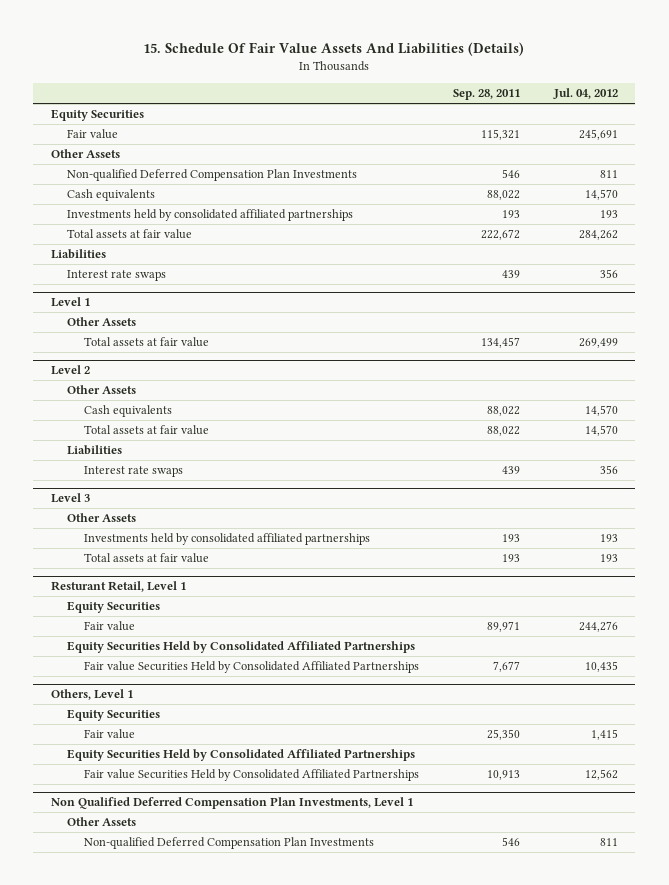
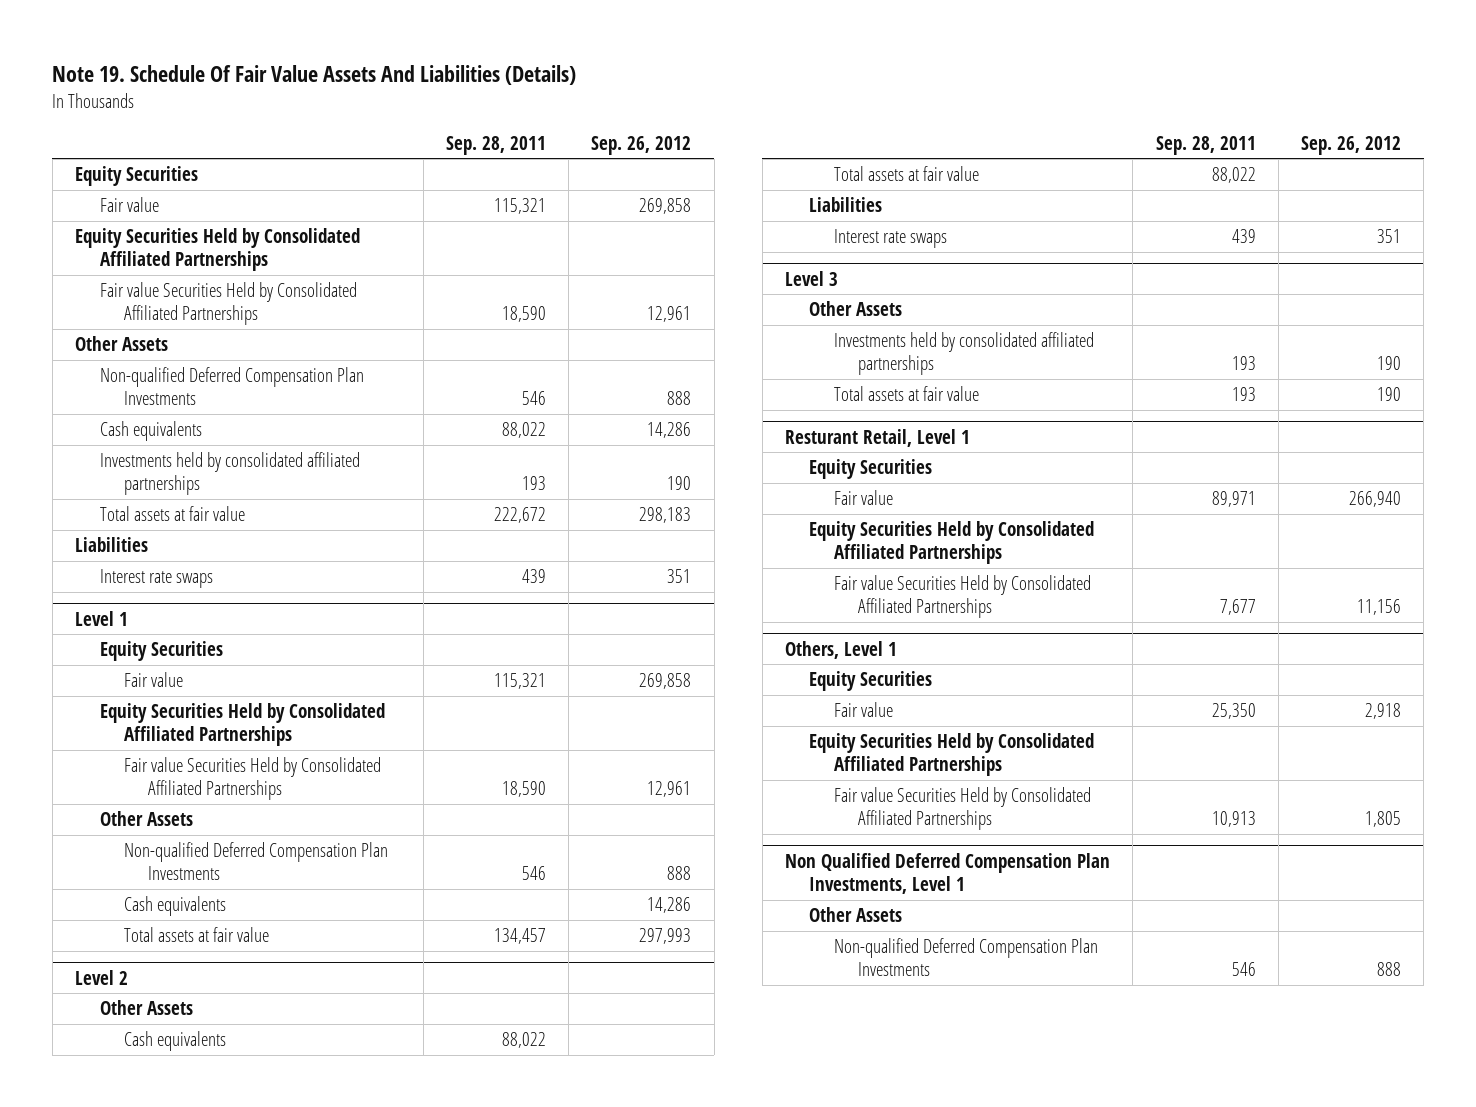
- 15. Schedule Of Fair Value Assets And Liabilities (Details)
+ Note 19. Schedule Of Fair Value Assets And Liabilities (Details)
- | Sep. 28, 2011 | Jul. 04, 2012
+ | Sep. 28, 2011 | Sep. 26, 2012
+ Equity Securities Held by Consolidated Affiliated Partnerships
+ Fair value Securities Held by Consolidated Affiliated Partnerships | 18,590 | 12,961
@ Level 1
+ Equity Securities
+ Fair value | 115,321 | 269,858
+ Equity Securities Held by Consolidated Affiliated Partnerships
+ Fair value Securities Held by Consolidated Affiliated Partnerships | 18,590 | 12,961
+ Non-qualified Deferred Compensation Plan Investments | 546 | 888
+ Cash equivalents | | 14,286

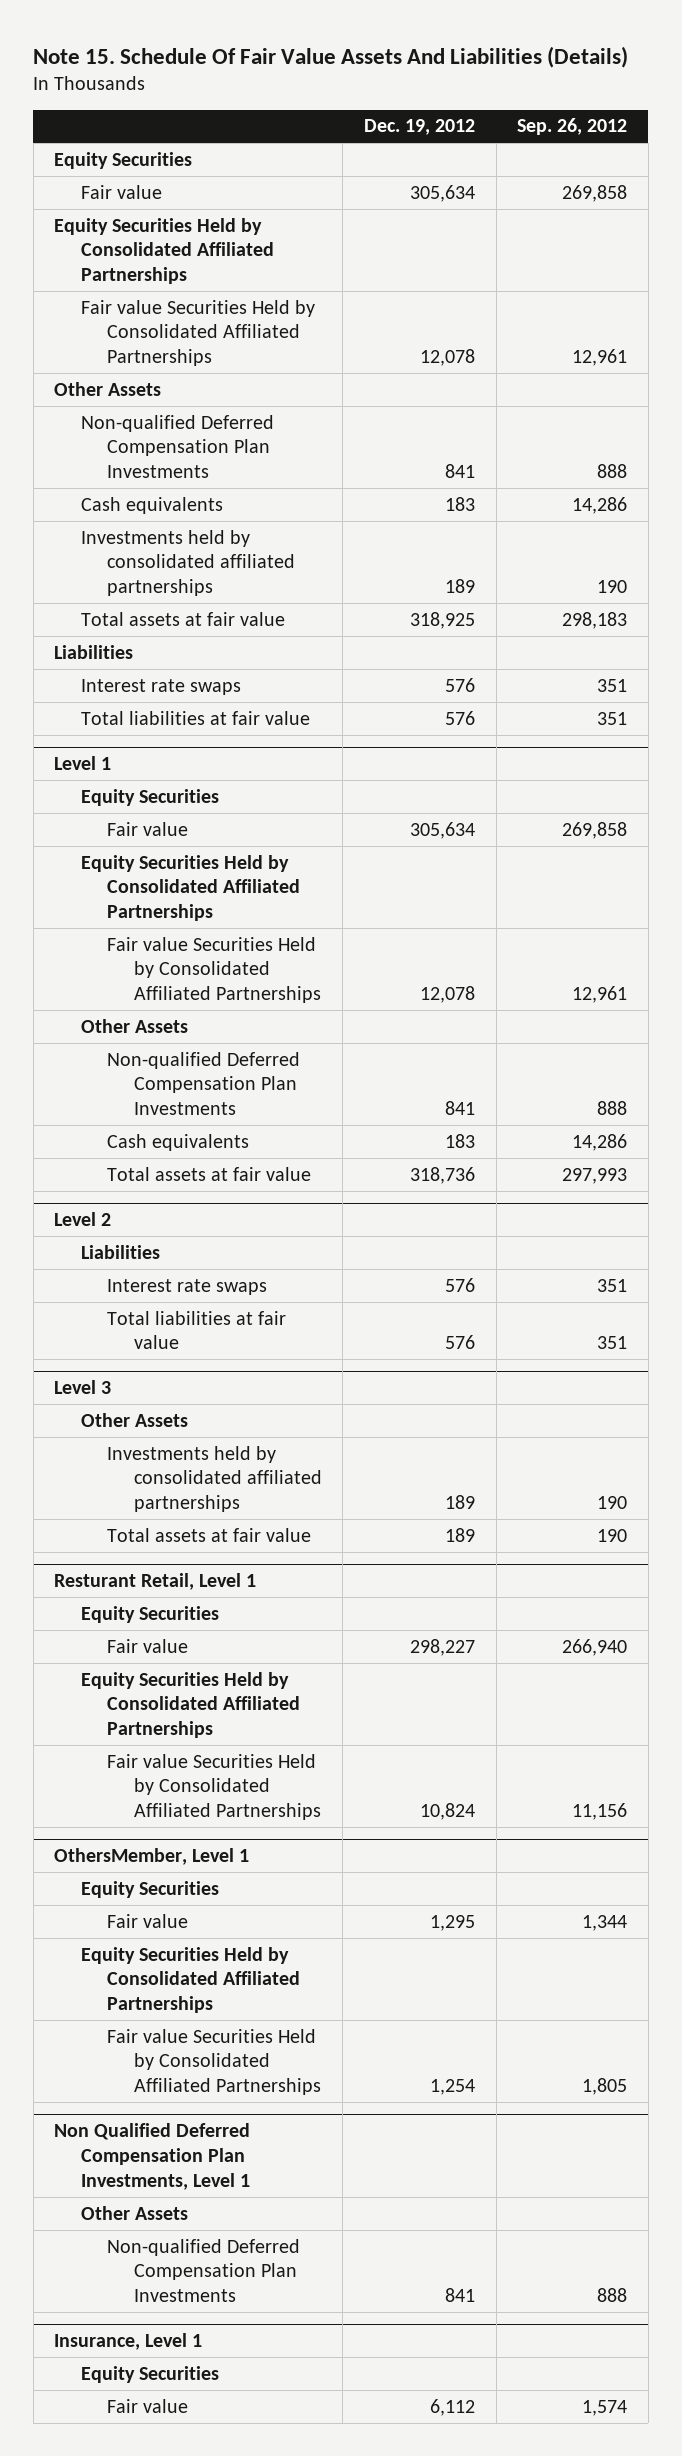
- Note 19. Schedule Of Fair Value Assets And Liabilities (Details)
+ Note 15. Schedule Of Fair Value Assets And Liabilities (Details)
- | Sep. 28, 2011 | Sep. 26, 2012
+ | Dec. 19, 2012 | Sep. 26, 2012
+ Total liabilities at fair value | 576 | 351
@ Level 2
- Other Assets
- Cash equivalents | 88,022 |
- Total assets at fair value | 88,022 |
+ Total liabilities at fair value | 576 | 351
- Others, Level 1
+ OthersMember, Level 1
- Fair value | 25,350 | 2,918
+ Fair value | 1,295 | 1,344
+ Insurance, Level 1
+ Equity Securities
+ Fair value | 6,112 | 1,574

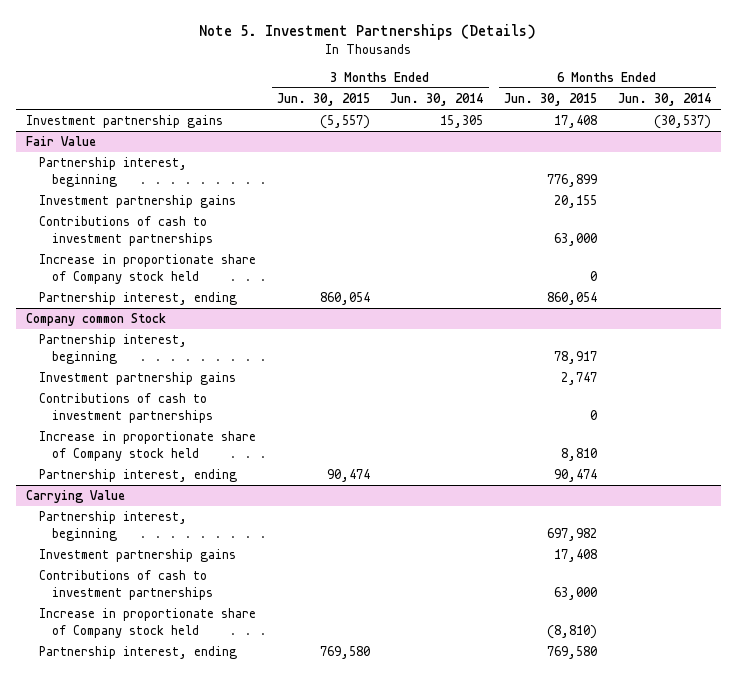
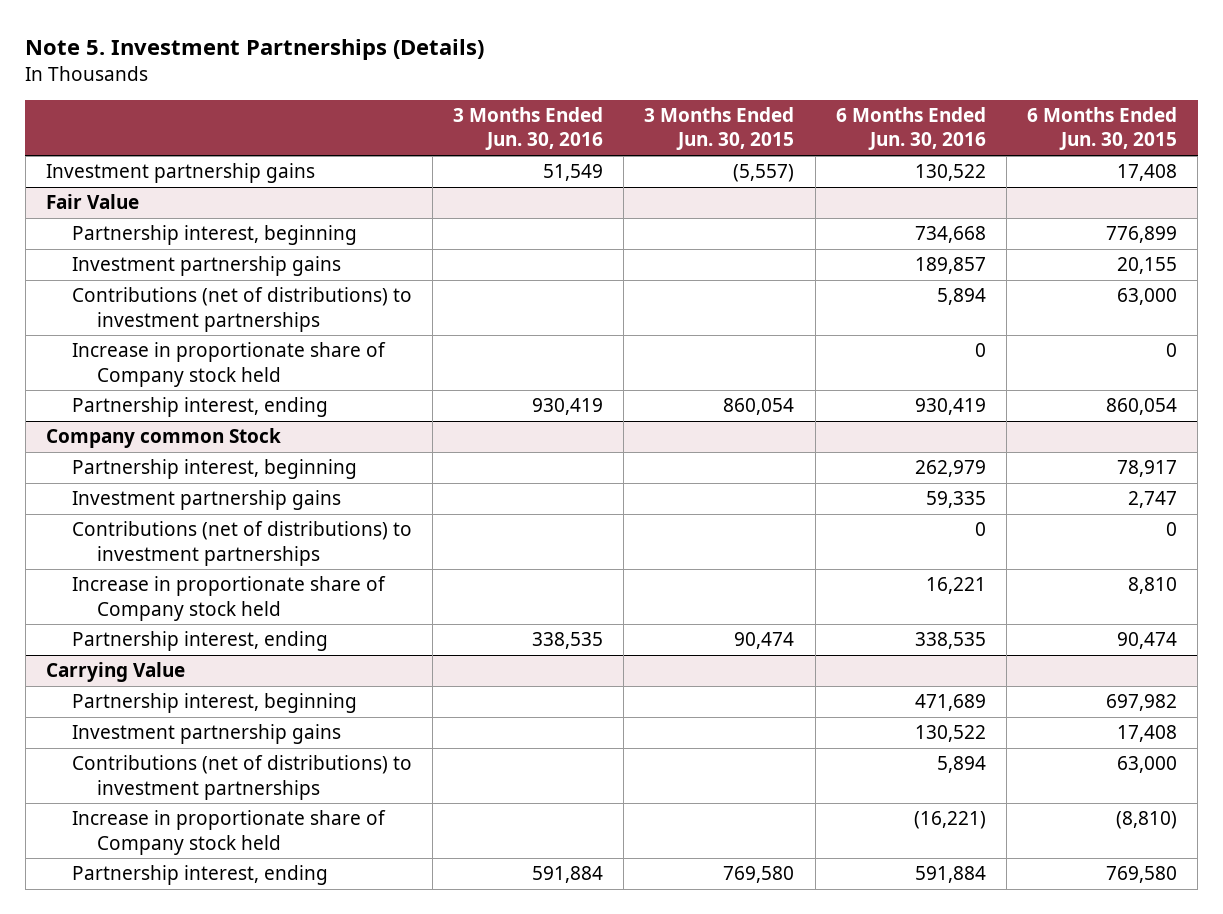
- | 3 Months Ended Jun. 30, 2015 | 3 Months Ended Jun. 30, 2014 | 6 Months Ended Jun. 30, 2015 | 6 Months Ended Jun. 30, 2014
+ | 3 Months Ended Jun. 30, 2016 | 3 Months Ended Jun. 30, 2015 | 6 Months Ended Jun. 30, 2016 | 6 Months Ended Jun. 30, 2015
@ Fair Value
- Contributions of cash to investment partnerships | | | 63,000 |
+ Contributions (net of distributions) to investment partnerships | | | 5,894 | 63,000
@ Company common Stock
- Contributions of cash to investment partnerships | | | 0 |
+ Contributions (net of distributions) to investment partnerships | | | 0 | 0
@ Carrying Value
- Contributions of cash to investment partnerships | | | 63,000 |
+ Contributions (net of distributions) to investment partnerships | | | 5,894 | 63,000

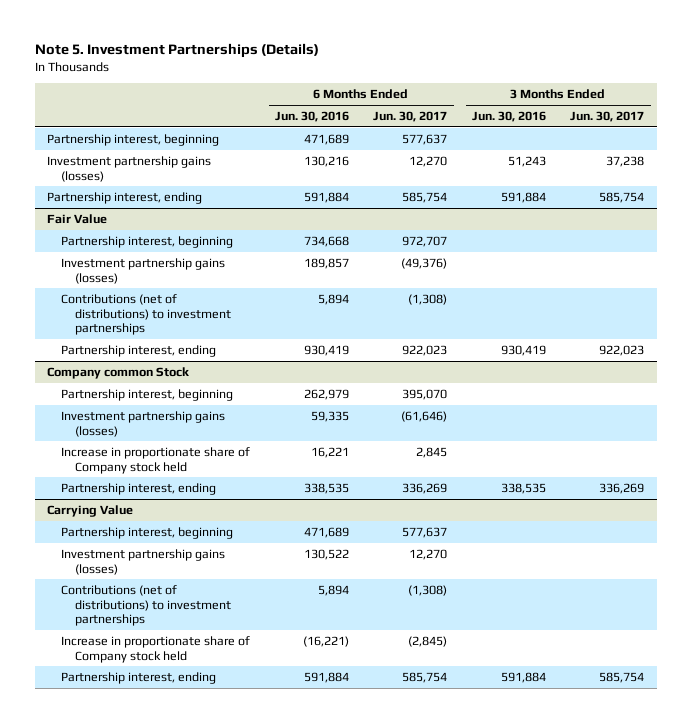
- | 3 Months Ended Jun. 30, 2016 | 3 Months Ended Jun. 30, 2015 | 6 Months Ended Jun. 30, 2016 | 6 Months Ended Jun. 30, 2015
+ | 6 Months Ended Jun. 30, 2016 | 6 Months Ended Jun. 30, 2017 | 3 Months Ended Jun. 30, 2016 | 3 Months Ended Jun. 30, 2017
- Investment partnership gains | 51,549 | (5,557) | 130,522 | 17,408
+ Partnership interest, beginning | 471,689 | 577,637 | |
+ Investment partnership gains (losses) | 130,216 | 12,270 | 51,243 | 37,238
+ Partnership interest, ending | 591,884 | 585,754 | 591,884 | 585,754
@ Fair Value
- Investment partnership gains | | | 189,857 | 20,155
+ Investment partnership gains (losses) | 189,857 | (49,376) | |
- Increase in proportionate share of Company stock held | | | 0 | 0
@ Company common Stock
- Investment partnership gains | | | 59,335 | 2,747
- Contributions (net of distributions) to investment partnerships | | | 0 | 0
+ Investment partnership gains (losses) | 59,335 | (61,646) | |
@ Carrying Value
- Investment partnership gains | | | 130,522 | 17,408
+ Investment partnership gains (losses) | 130,522 | 12,270 | |

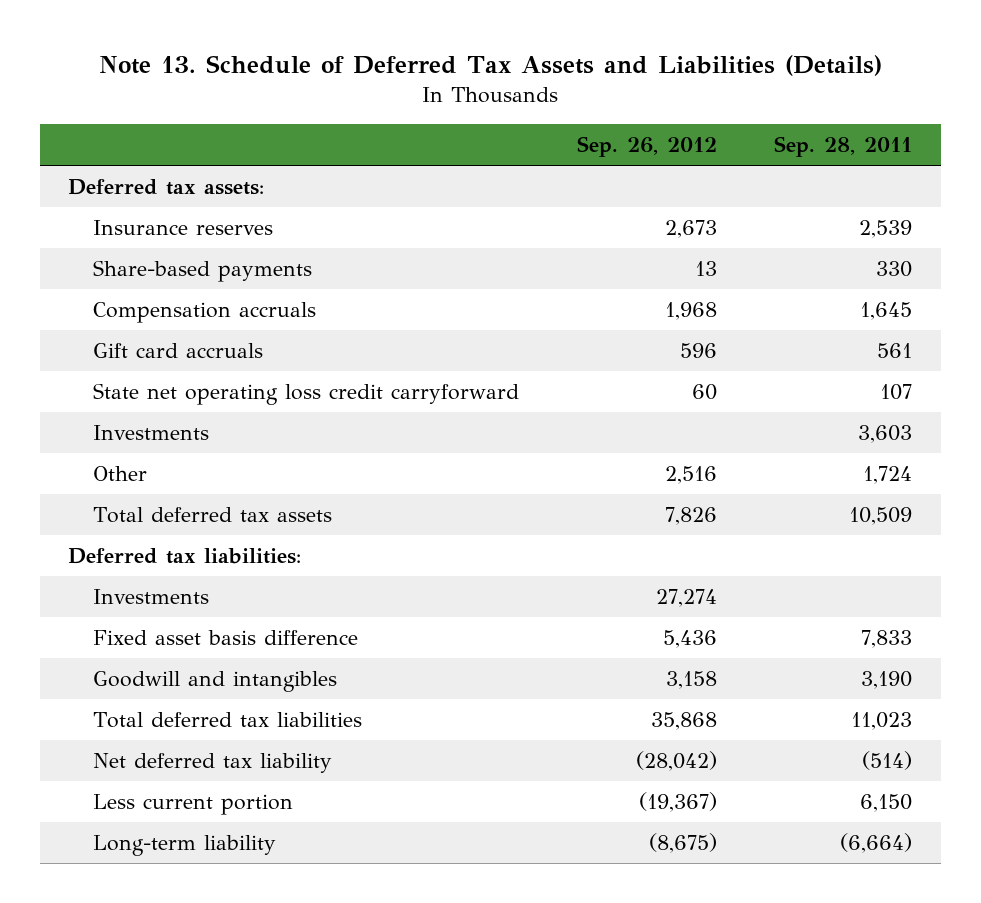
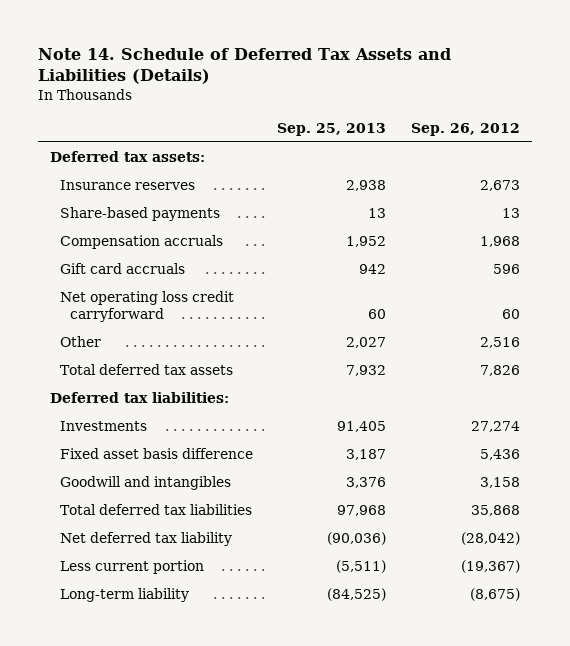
- Note 13. Schedule of Deferred Tax Assets and Liabilities (Details)
+ Note 14. Schedule of Deferred Tax Assets and Liabilities (Details)
- | Sep. 26, 2012 | Sep. 28, 2011
+ | Sep. 25, 2013 | Sep. 26, 2012
- State net operating loss credit carryforward | 60 | 107
- Investments | | 3,603
+ Net operating loss credit carryforward | 60 | 60

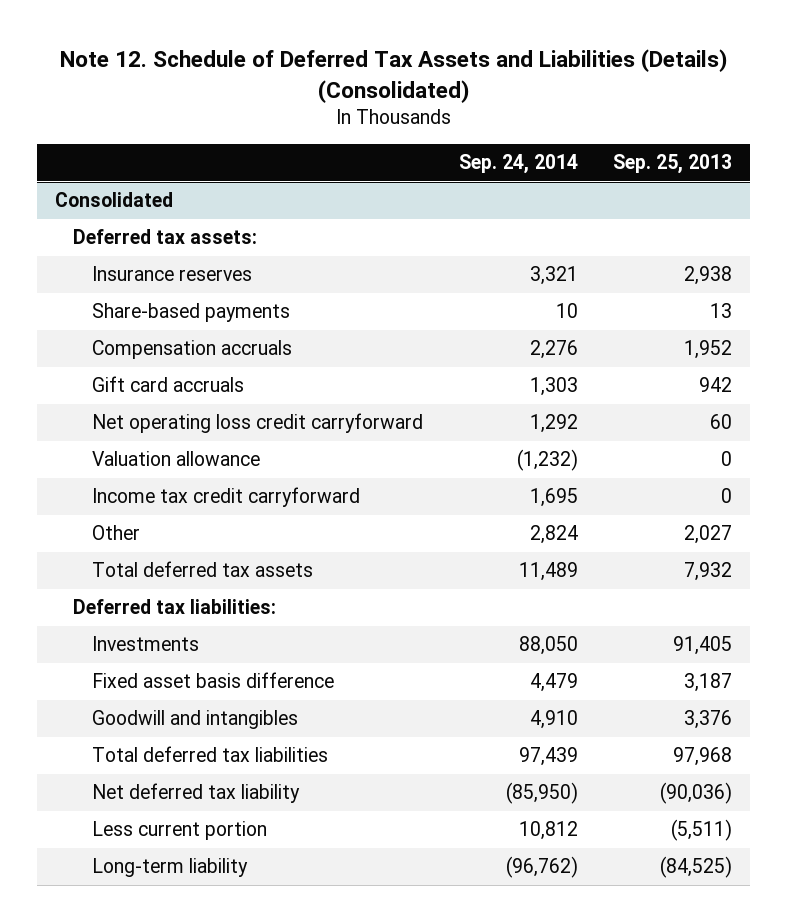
- Note 14. Schedule of Deferred Tax Assets and Liabilities (Details)
+ Note 12. Schedule of Deferred Tax Assets and Liabilities (Details) (Consolidated)
- | Sep. 25, 2013 | Sep. 26, 2012
+ | Sep. 24, 2014 | Sep. 25, 2013
+ Consolidated
+ Valuation allowance | (1,232) | 0
+ Income tax credit carryforward | 1,695 | 0

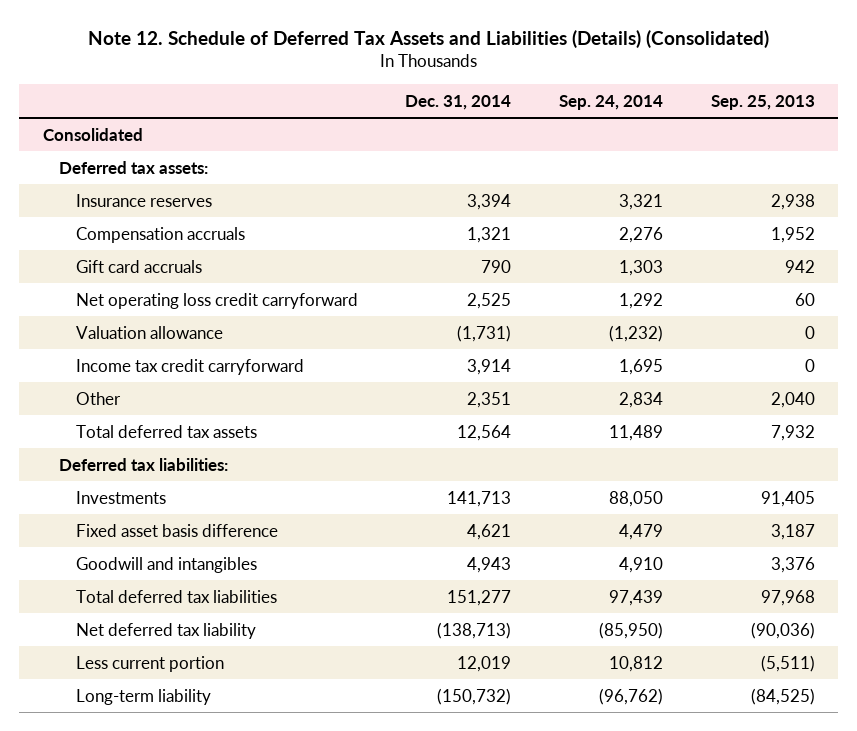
- | Sep. 24, 2014 | Sep. 25, 2013
+ | Dec. 31, 2014 | Sep. 24, 2014 | Sep. 25, 2013
@ Consolidated
- Share-based payments | 10 | 13
- Other | 2,824 | 2,027
+ Other | 2,351 | 2,834 | 2,040

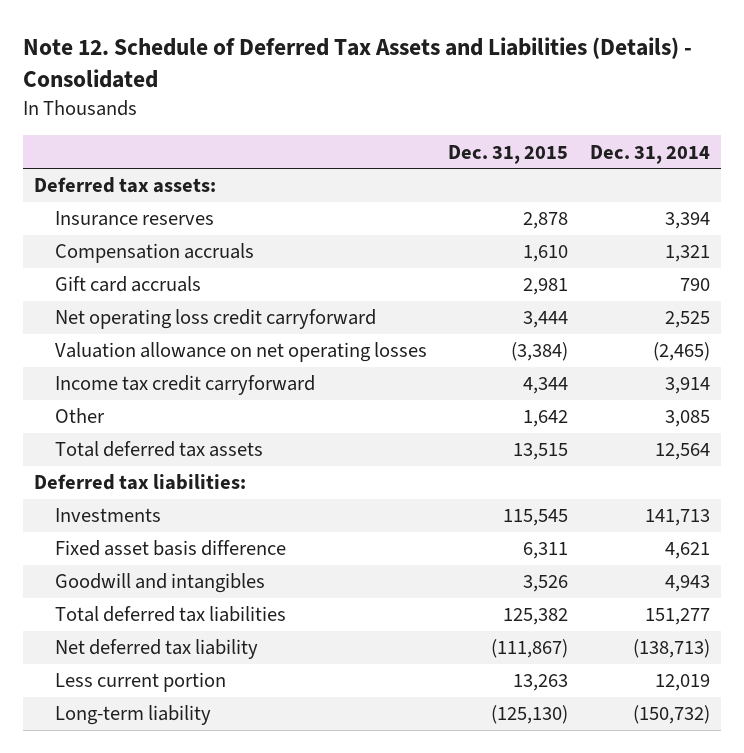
- Note 12. Schedule of Deferred Tax Assets and Liabilities (Details) (Consolidated)
+ Note 12. Schedule of Deferred Tax Assets and Liabilities (Details) - Consolidated
- | Dec. 31, 2014 | Sep. 24, 2014 | Sep. 25, 2013
+ | Dec. 31, 2015 | Dec. 31, 2014
- Consolidated
- Valuation allowance | (1,731) | (1,232) | 0
+ Valuation allowance on net operating losses | (3,384) | (2,465)
- Other | 2,351 | 2,834 | 2,040
+ Other | 1,642 | 3,085

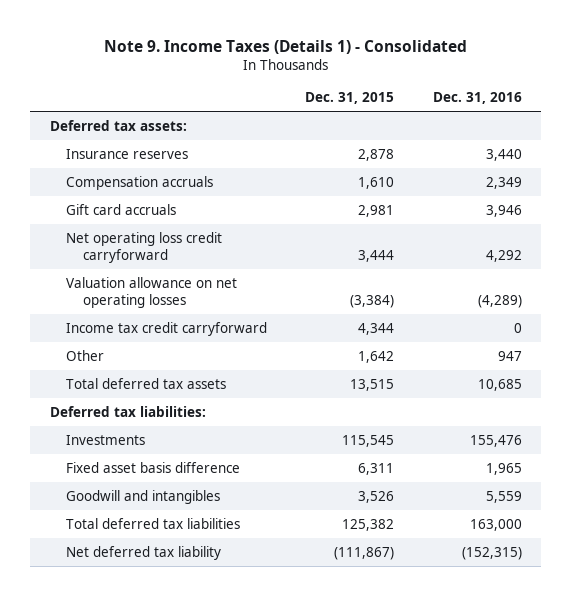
- Note 12. Schedule of Deferred Tax Assets and Liabilities (Details) - Consolidated
+ Note 9. Income Taxes (Details 1) - Consolidated
- | Dec. 31, 2015 | Dec. 31, 2014
+ | Dec. 31, 2015 | Dec. 31, 2016
- Less current portion | 13,263 | 12,019
- Long-term liability | (125,130) | (150,732)

